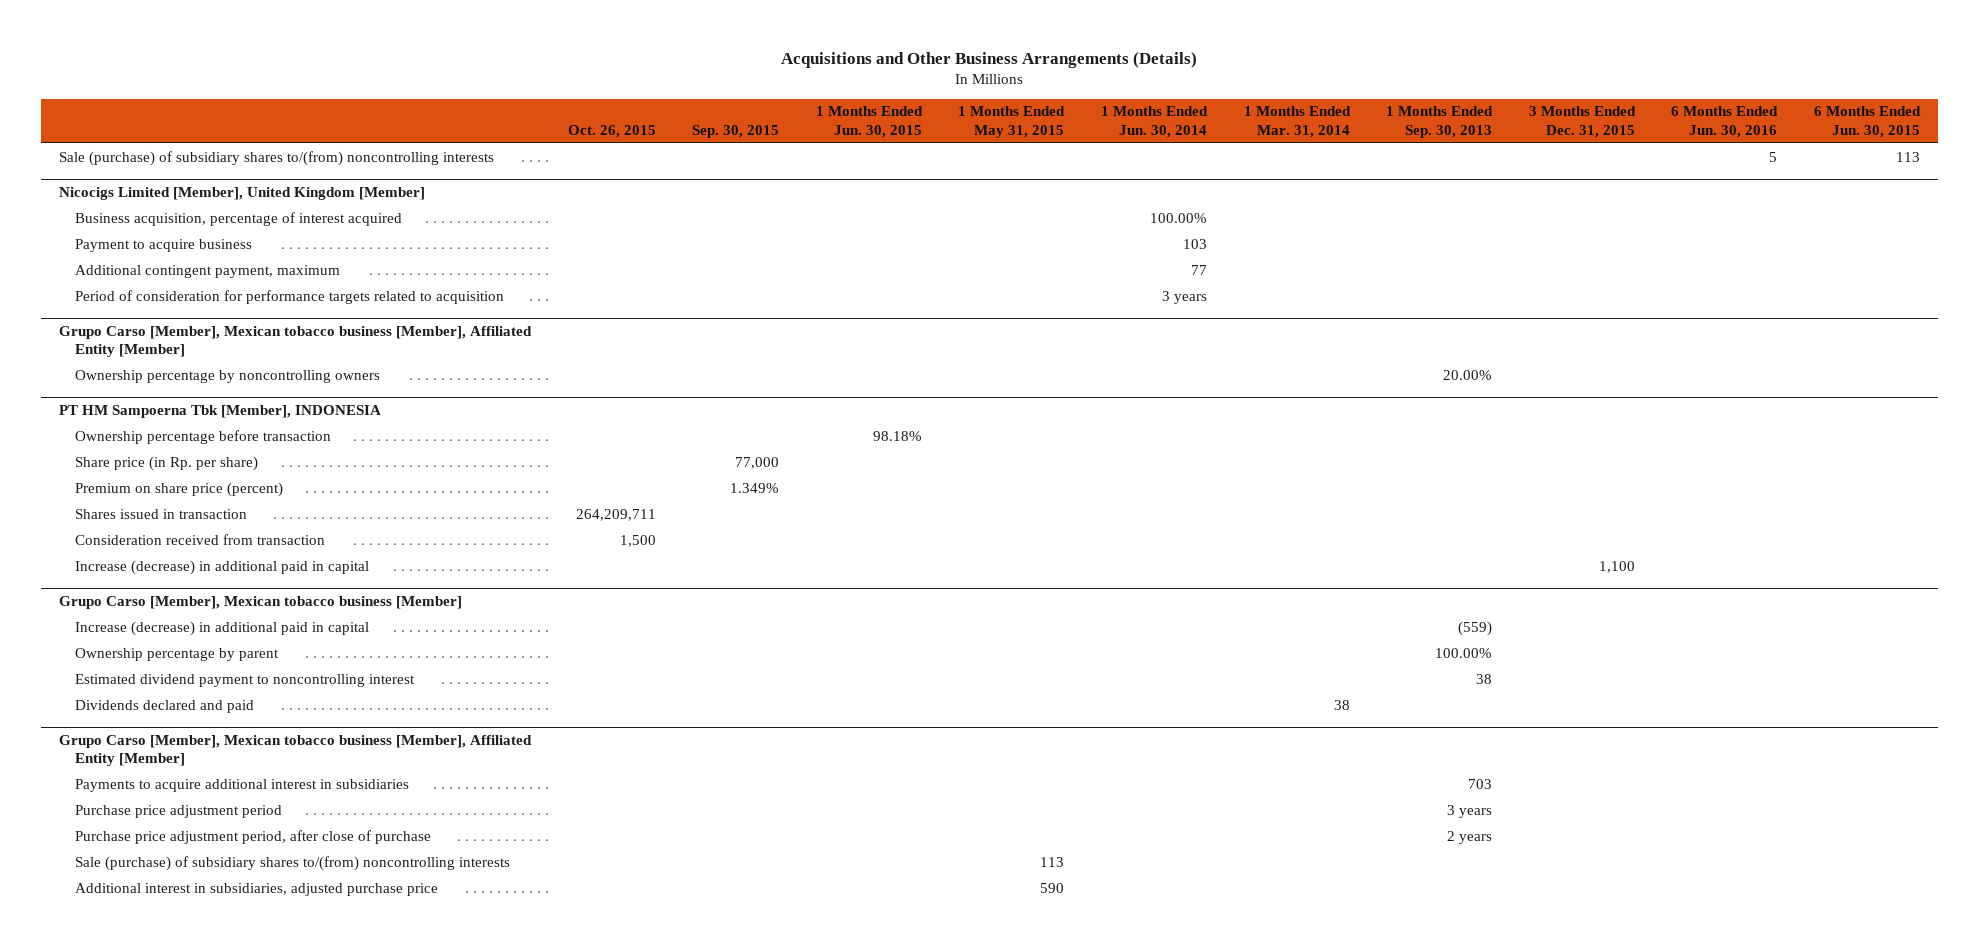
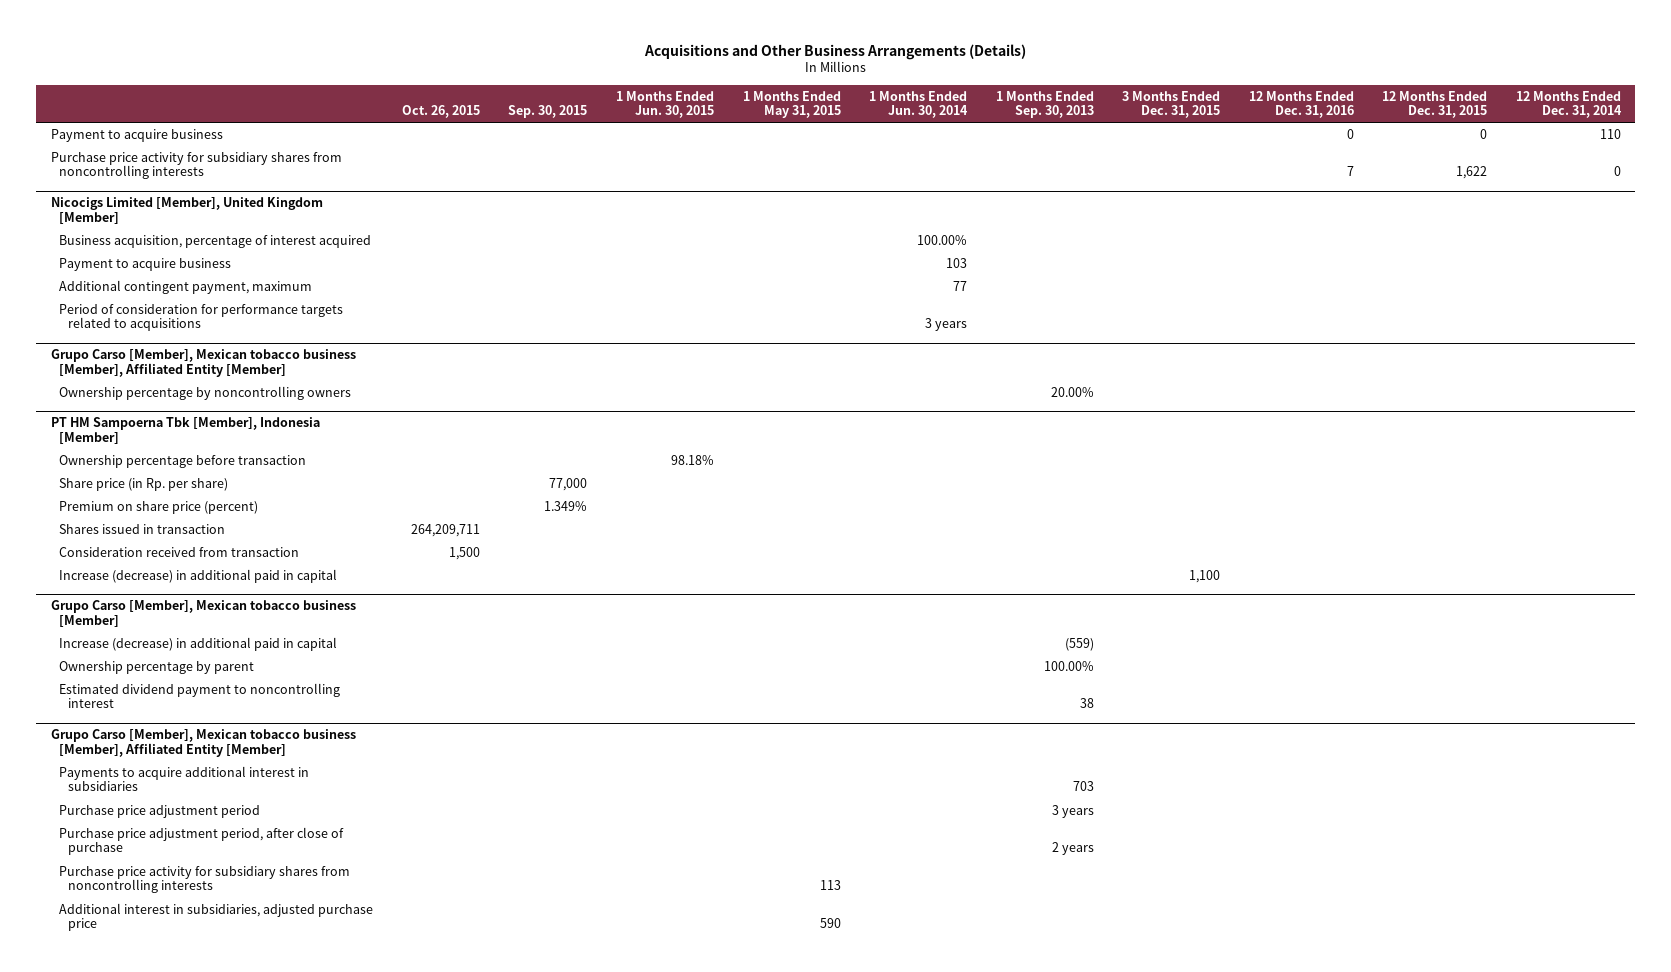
- | Oct. 26, 2015 | Sep. 30, 2015 | 1 Months Ended Jun. 30, 2015 | 1 Months Ended May 31, 2015 | 1 Months Ended Jun. 30, 2014 | 1 Months Ended Mar. 31, 2014 | 1 Months Ended Sep. 30, 2013 | 3 Months Ended Dec. 31, 2015 | 6 Months Ended Jun. 30, 2016 | 6 Months Ended Jun. 30, 2015
+ | Oct. 26, 2015 | Sep. 30, 2015 | 1 Months Ended Jun. 30, 2015 | 1 Months Ended May 31, 2015 | 1 Months Ended Jun. 30, 2014 | 1 Months Ended Sep. 30, 2013 | 3 Months Ended Dec. 31, 2015 | 12 Months Ended Dec. 31, 2016 | 12 Months Ended Dec. 31, 2015 | 12 Months Ended Dec. 31, 2014
- Sale (purchase) of subsidiary shares to/(from) noncontrolling interests | | | | | | | | | 5 | 113
+ Payment to acquire business | | | | | | | | 0 | 0 | 110
+ Purchase price activity for subsidiary shares from noncontrolling interests | | | | | | | | 7 | 1,622 | 0
@ Nicocigs Limited [Member], United Kingdom [Member]
- Period of consideration for performance targets related to acquisition | | | | | 3 years | | | | |
+ Period of consideration for performance targets related to acquisitions | | | | | 3 years | | | | |
- PT HM Sampoerna Tbk [Member], INDONESIA
+ PT HM Sampoerna Tbk [Member], Indonesia [Member]
@ Grupo Carso [Member], Mexican tobacco business [Member]
- Dividends declared and paid | | | | | | 38 | | | |
@ Grupo Carso [Member], Mexican tobacco business [Member], Affiliated Entity [Member]
- Sale (purchase) of subsidiary shares to/(from) noncontrolling interests | | | | 113 | | | | | |
+ Purchase price activity for subsidiary shares from noncontrolling interests | | | | 113 | | | | | |

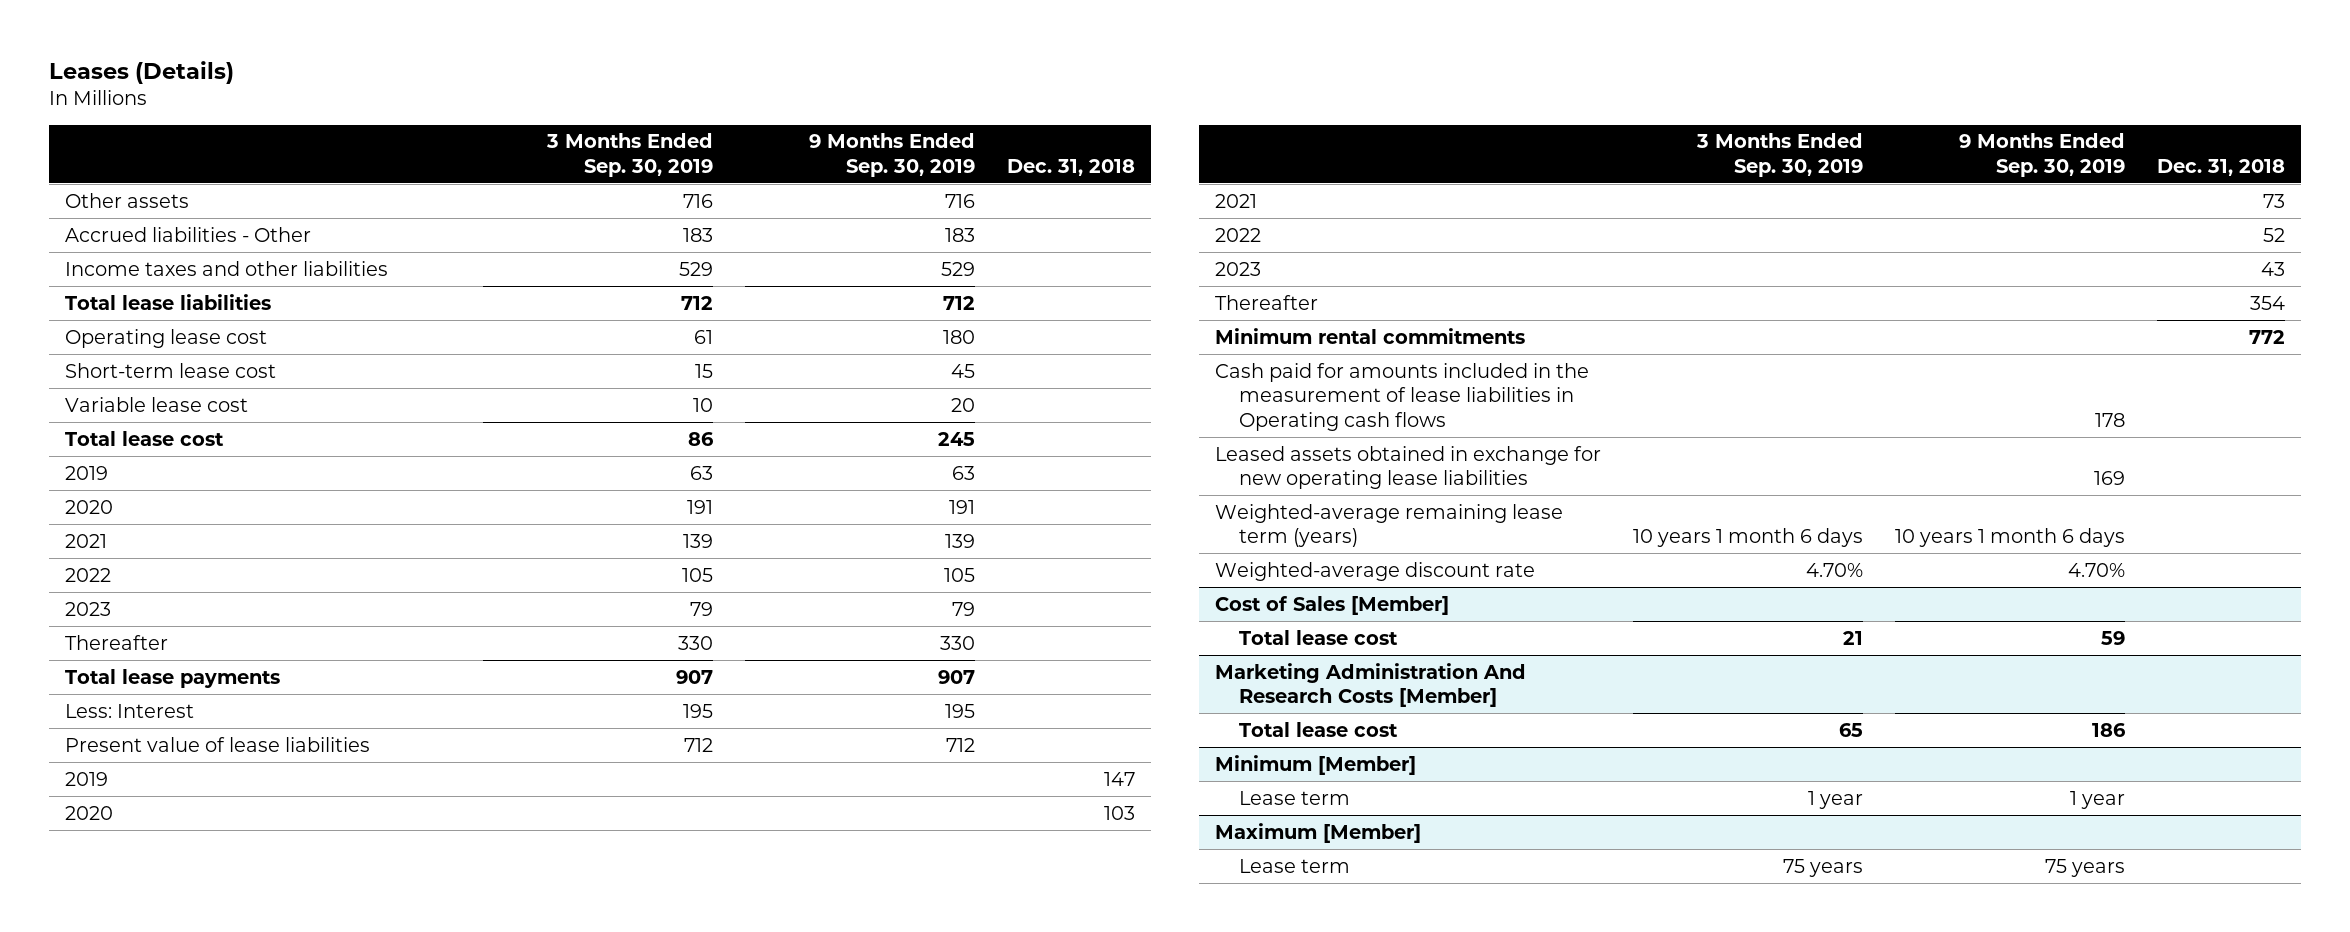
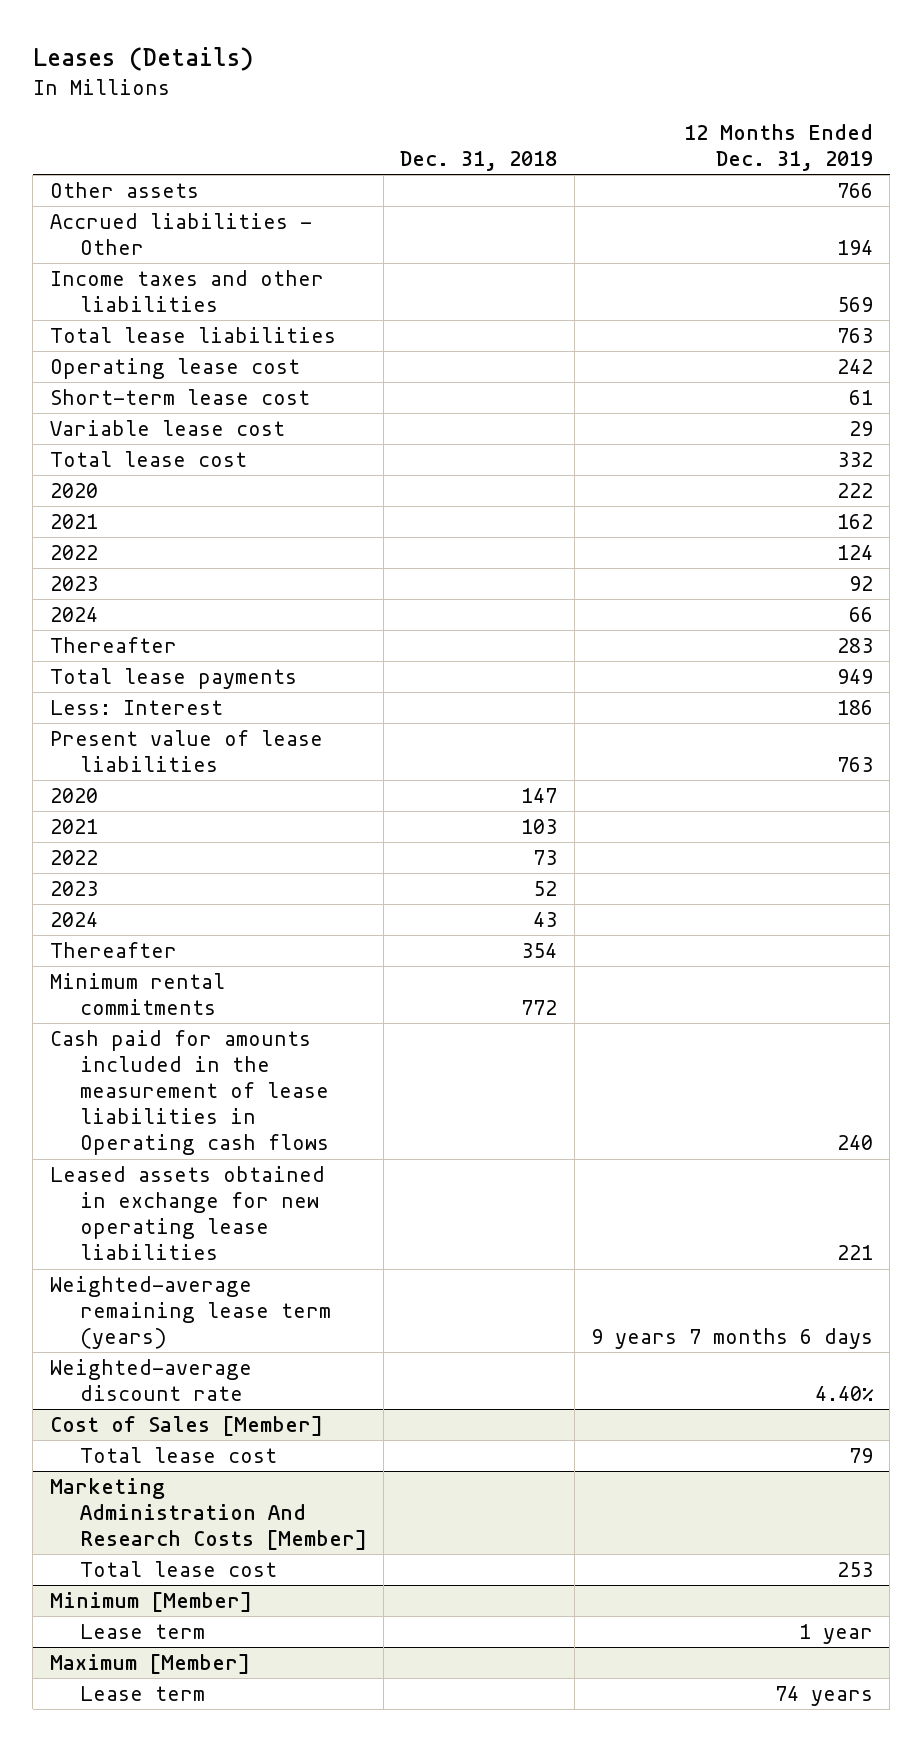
- | 3 Months Ended Sep. 30, 2019 | 9 Months Ended Sep. 30, 2019 | Dec. 31, 2018
+ | Dec. 31, 2018 | 12 Months Ended Dec. 31, 2019
- 2019 | 63 | 63 |
+ 2024 | | 66
- 2019 | | | 147
- 2020 | | | 103
- 2021 | | | 73
- 2022 | | | 52
- 2023 | | | 43
+ 2020 | 147 |
+ 2021 | 103 |
+ 2022 | 73 |
+ 2023 | 52 |
+ 2024 | 43 |

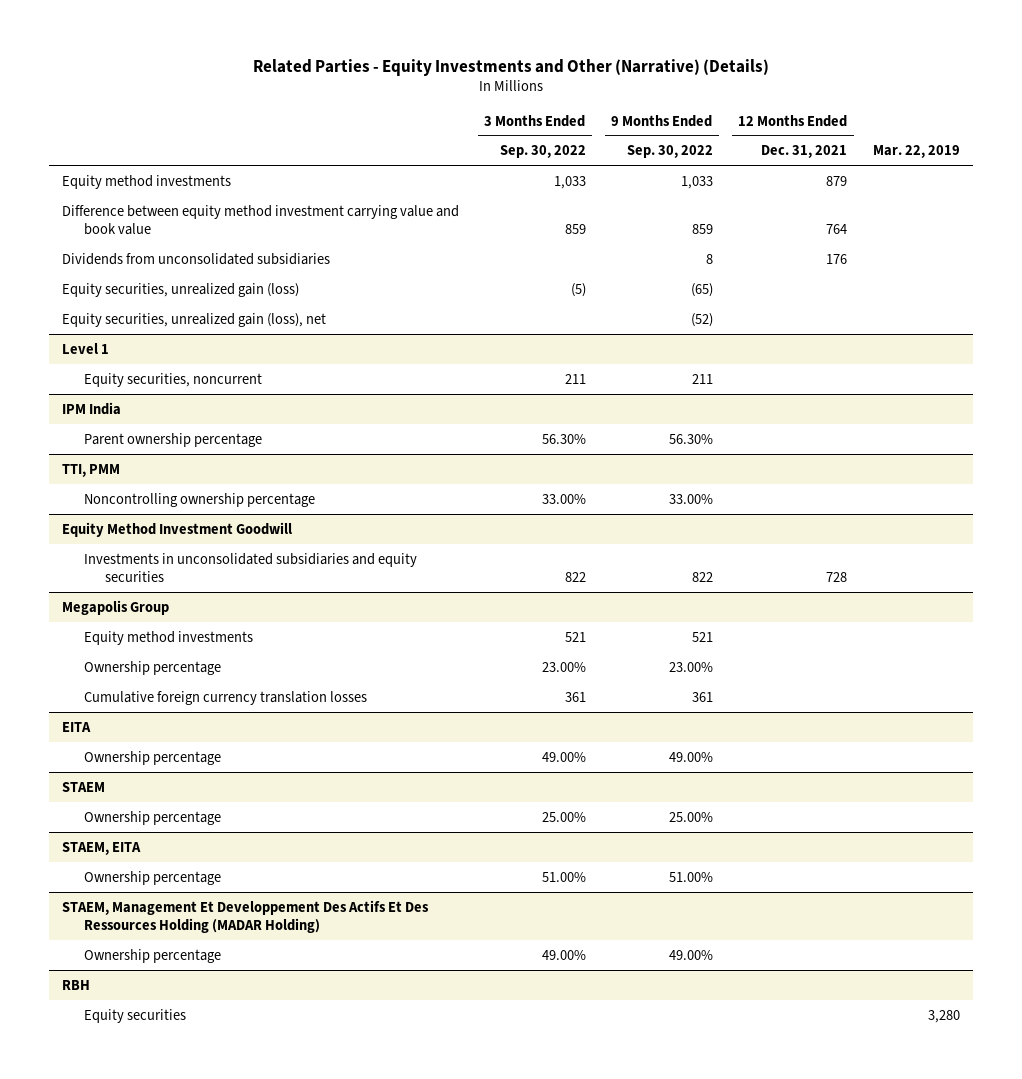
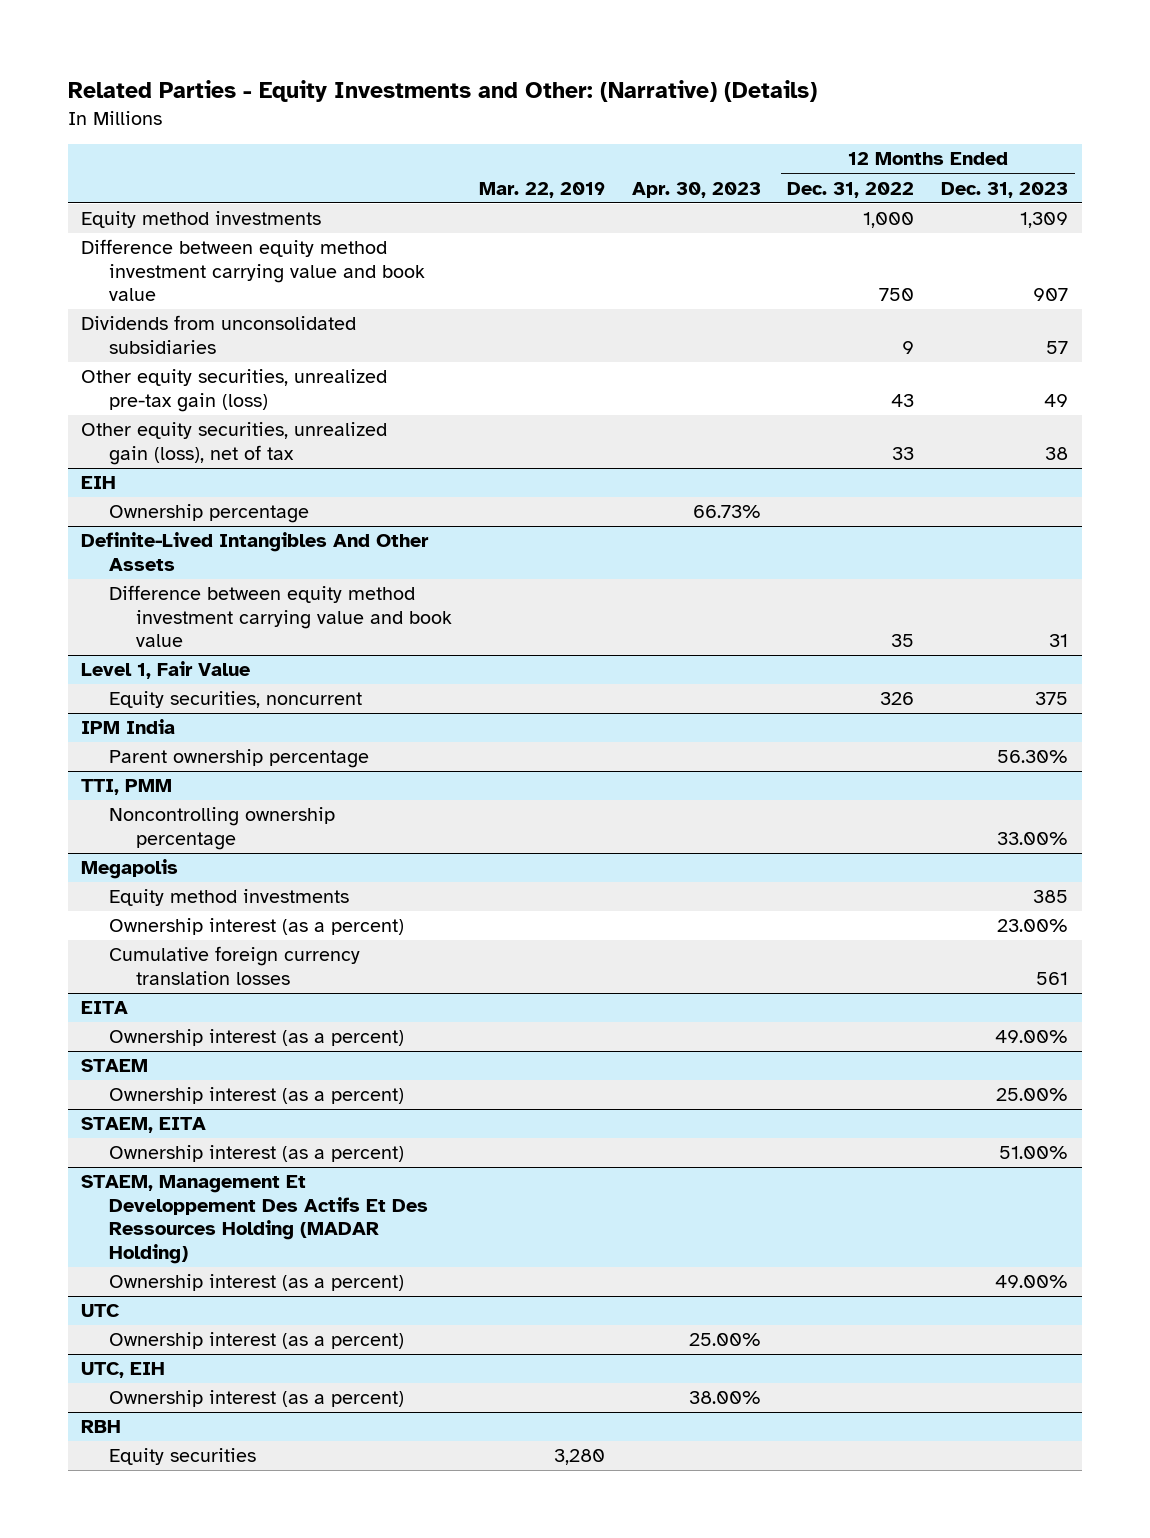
- Related Parties - Equity Investments and Other (Narrative) (Details)
+ Related Parties - Equity Investments and Other: (Narrative) (Details)
- | 3 Months Ended Sep. 30, 2022 | 9 Months Ended Sep. 30, 2022 | 12 Months Ended Dec. 31, 2021 | Mar. 22, 2019
+ | Mar. 22, 2019 | Apr. 30, 2023 | 12 Months Ended Dec. 31, 2022 | 12 Months Ended Dec. 31, 2023
- Equity securities, unrealized gain (loss) | (5) | (65) | |
- Equity securities, unrealized gain (loss), net | | (52) | |
- Level 1
+ Other equity securities, unrealized pre-tax gain (loss) | | | 43 | 49
+ Other equity securities, unrealized gain (loss), net of tax | | | 33 | 38
+ EIH
+ Ownership percentage | | 66.73% | |
+ Definite-Lived Intangibles And Other Assets
+ Difference between equity method investment carrying value and book value | | | 35 | 31
+ Level 1, Fair Value
- Equity Method Investment Goodwill
- Investments in unconsolidated subsidiaries and equity securities | 822 | 822 | 728 |
- Megapolis Group
+ Megapolis
- Ownership percentage | 23.00% | 23.00% | |
+ Ownership interest (as a percent) | | | | 23.00%
@ EITA
- Ownership percentage | 49.00% | 49.00% | |
+ Ownership interest (as a percent) | | | | 49.00%
@ STAEM
- Ownership percentage | 25.00% | 25.00% | |
+ Ownership interest (as a percent) | | | | 25.00%
@ STAEM, EITA
- Ownership percentage | 51.00% | 51.00% | |
+ Ownership interest (as a percent) | | | | 51.00%
@ STAEM, Management Et Developpement Des Actifs Et Des Ressources Holding (MADAR Holding)
- Ownership percentage | 49.00% | 49.00% | |
+ Ownership interest (as a percent) | | | | 49.00%
+ UTC
+ Ownership interest (as a percent) | | 25.00% | |
+ UTC, EIH
+ Ownership interest (as a percent) | | 38.00% | |

